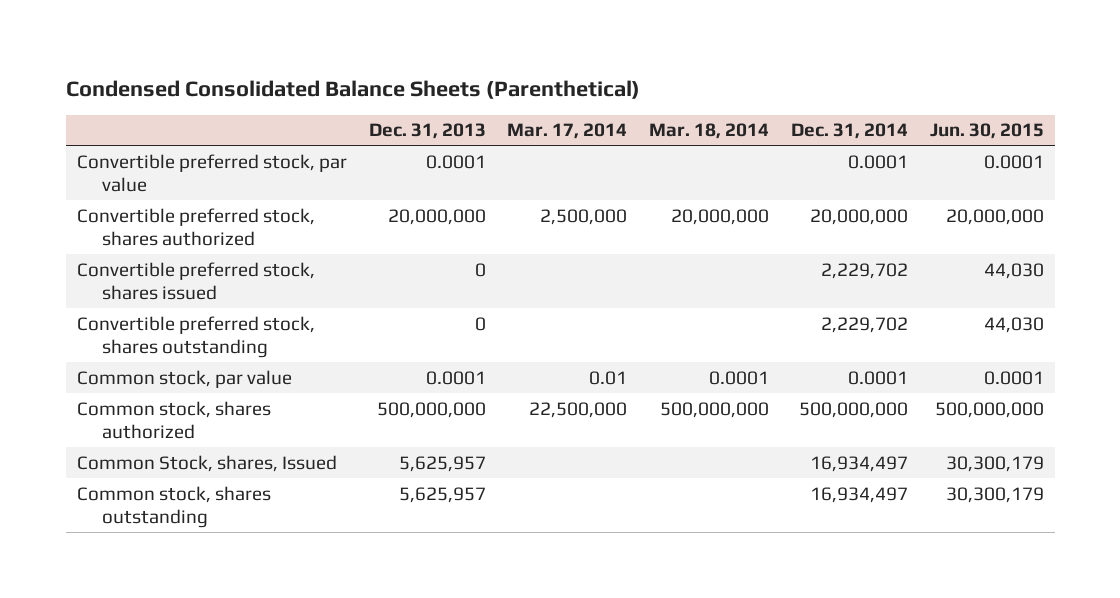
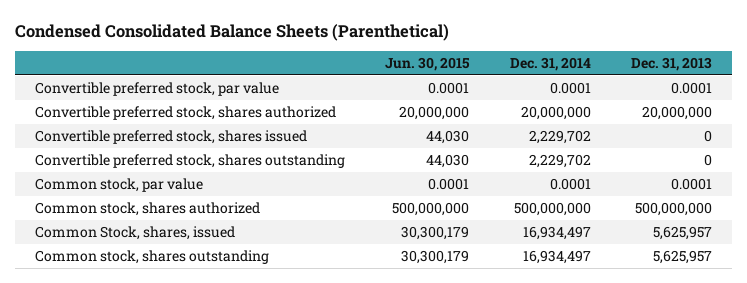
- | Dec. 31, 2013 | Mar. 17, 2014 | Mar. 18, 2014 | Dec. 31, 2014 | Jun. 30, 2015
+ | Jun. 30, 2015 | Dec. 31, 2014 | Dec. 31, 2013
- Common Stock, shares, Issued | 5,625,957 | | | 16,934,497 | 30,300,179
+ Common Stock, shares, issued | 30,300,179 | 16,934,497 | 5,625,957

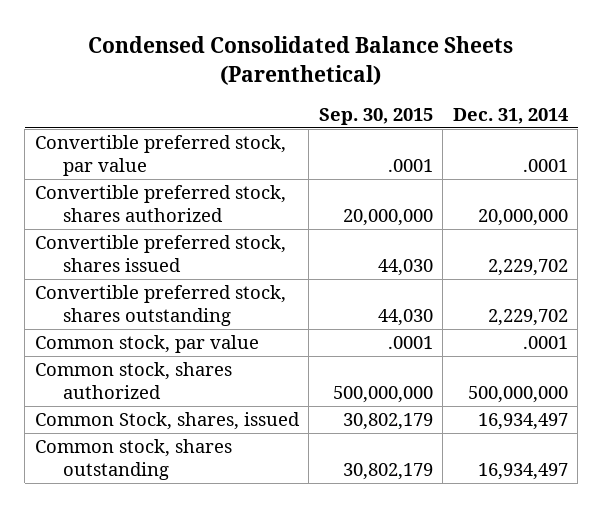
- | Jun. 30, 2015 | Dec. 31, 2014 | Dec. 31, 2013
+ | Sep. 30, 2015 | Dec. 31, 2014
- Convertible preferred stock, par value | 0.0001 | 0.0001 | 0.0001
+ Convertible preferred stock, par value | .0001 | .0001
- Common stock, par value | 0.0001 | 0.0001 | 0.0001
+ Common stock, par value | .0001 | .0001

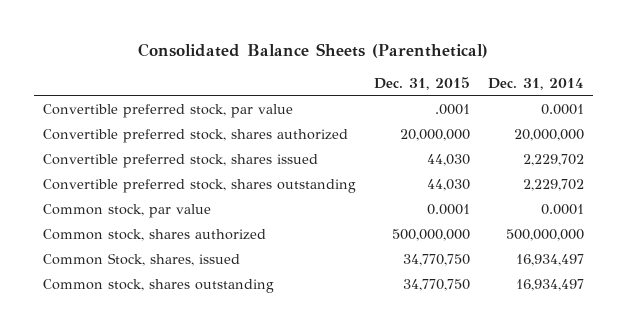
- Condensed Consolidated Balance Sheets (Parenthetical)
+ Consolidated Balance Sheets (Parenthetical)
- | Sep. 30, 2015 | Dec. 31, 2014
+ | Dec. 31, 2015 | Dec. 31, 2014
- Convertible preferred stock, par value | .0001 | .0001
+ Convertible preferred stock, par value | .0001 | 0.0001
- Common stock, par value | .0001 | .0001
+ Common stock, par value | 0.0001 | 0.0001

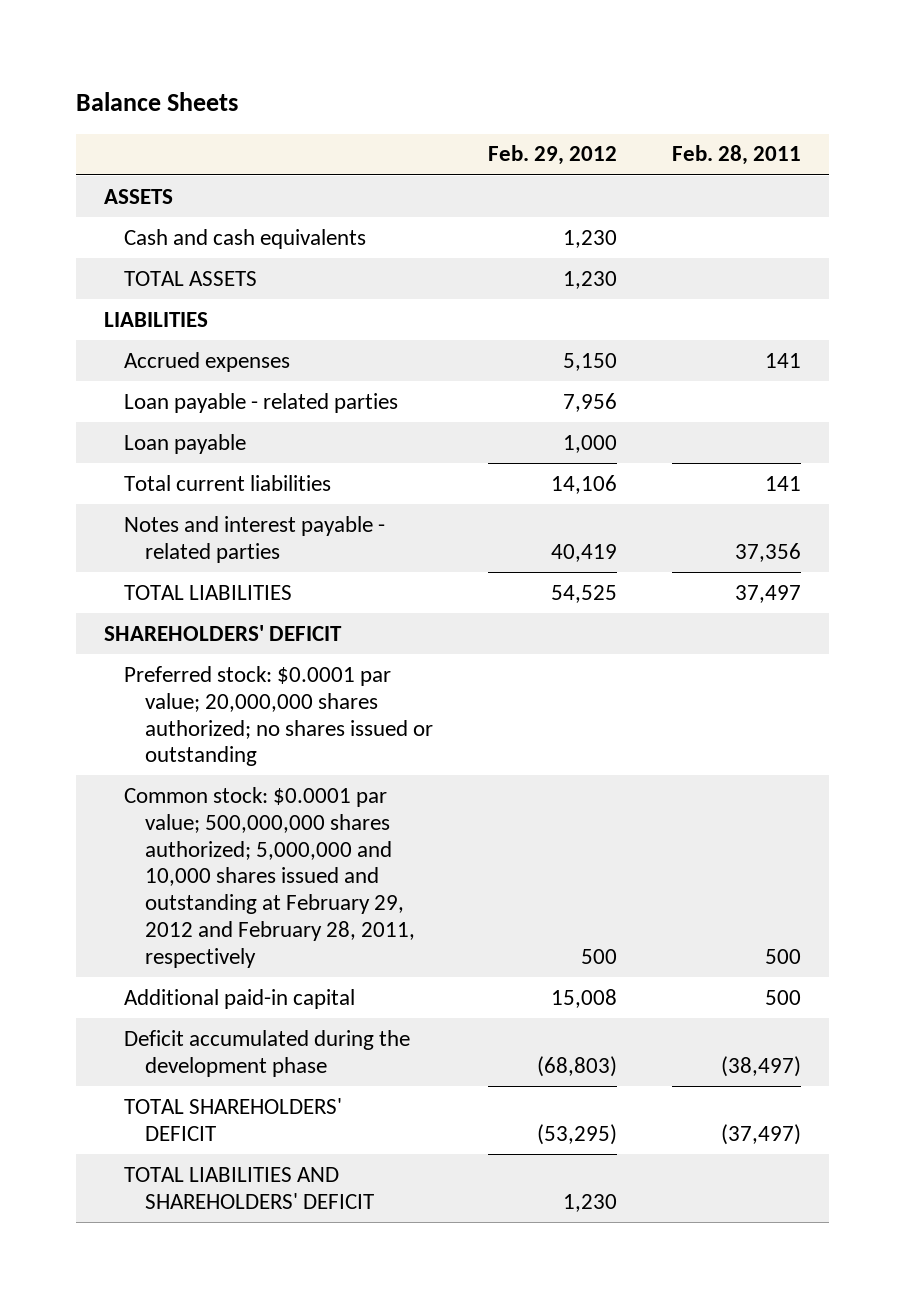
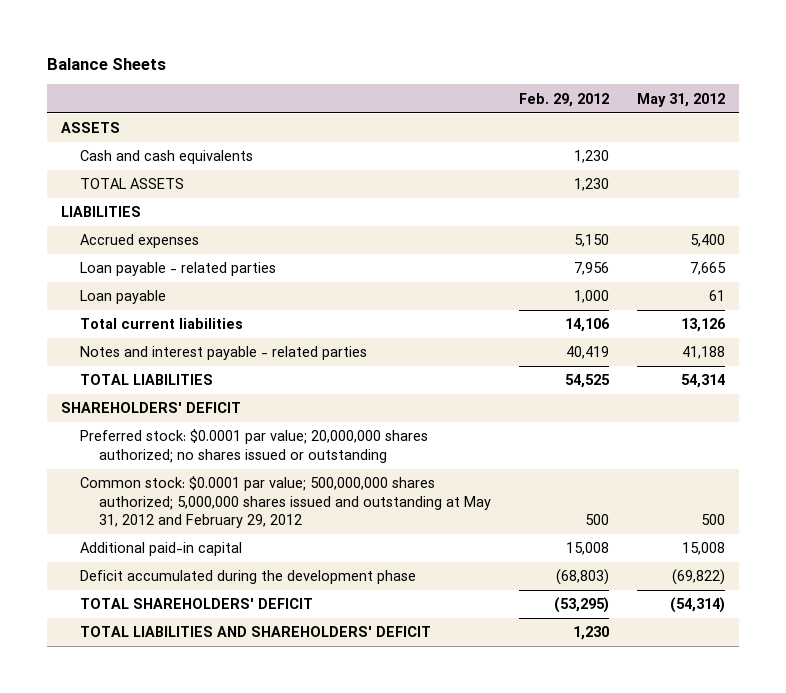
- | Feb. 29, 2012 | Feb. 28, 2011
+ | Feb. 29, 2012 | May 31, 2012
- Common stock: $0.0001 par value; 500,000,000 shares authorized; 5,000,000 and 10,000 shares issued and outstanding at February 29, 2012 and February 28, 2011, respectively | 500 | 500
+ Common stock: $0.0001 par value; 500,000,000 shares authorized; 5,000,000 shares issued and outstanding at May 31, 2012 and February 29, 2012 | 500 | 500

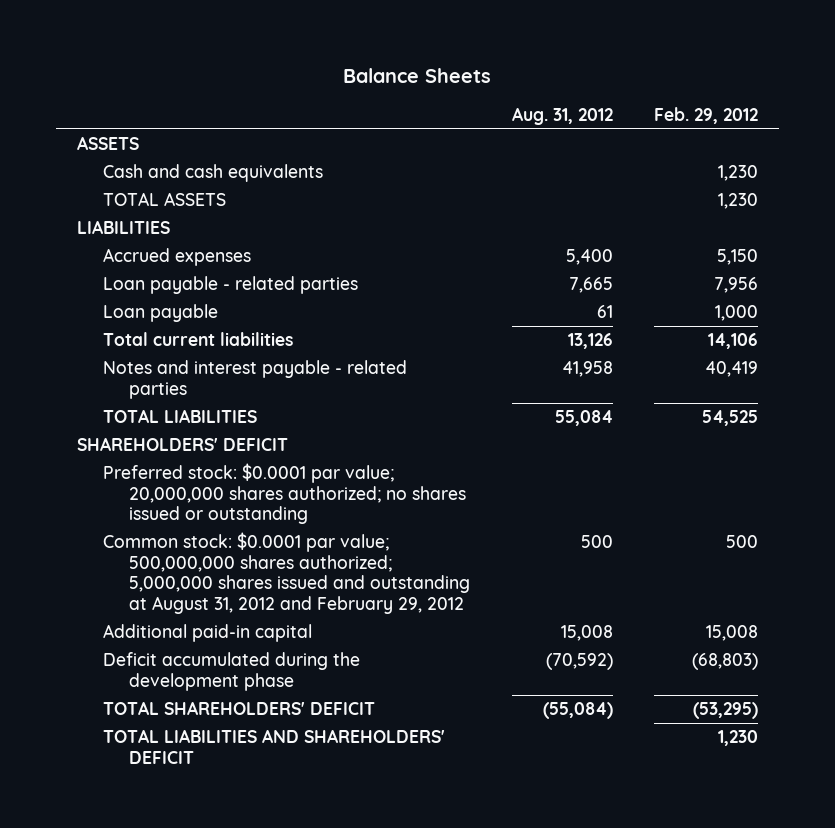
- | Feb. 29, 2012 | May 31, 2012
+ | Aug. 31, 2012 | Feb. 29, 2012
- Common stock: $0.0001 par value; 500,000,000 shares authorized; 5,000,000 shares issued and outstanding at May 31, 2012 and February 29, 2012 | 500 | 500
+ Common stock: $0.0001 par value; 500,000,000 shares authorized; 5,000,000 shares issued and outstanding at August 31, 2012 and February 29, 2012 | 500 | 500

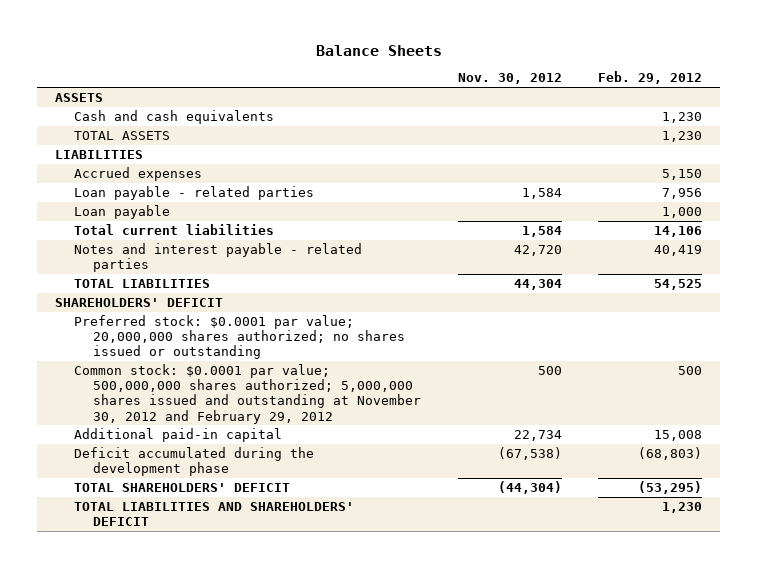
- | Aug. 31, 2012 | Feb. 29, 2012
+ | Nov. 30, 2012 | Feb. 29, 2012
- Common stock: $0.0001 par value; 500,000,000 shares authorized; 5,000,000 shares issued and outstanding at August 31, 2012 and February 29, 2012 | 500 | 500
+ Common stock: $0.0001 par value; 500,000,000 shares authorized; 5,000,000 shares issued and outstanding at November 30, 2012 and February 29, 2012 | 500 | 500

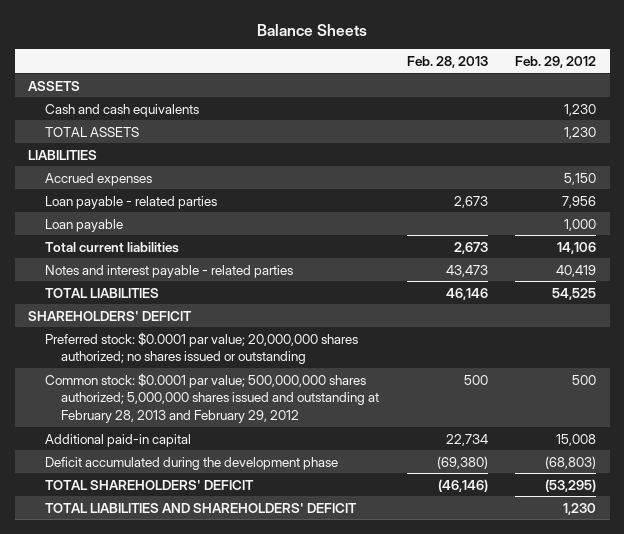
- | Nov. 30, 2012 | Feb. 29, 2012
+ | Feb. 28, 2013 | Feb. 29, 2012
- Common stock: $0.0001 par value; 500,000,000 shares authorized; 5,000,000 shares issued and outstanding at November 30, 2012 and February 29, 2012 | 500 | 500
+ Common stock: $0.0001 par value; 500,000,000 shares authorized; 5,000,000 shares issued and outstanding at February 28, 2013 and February 29, 2012 | 500 | 500

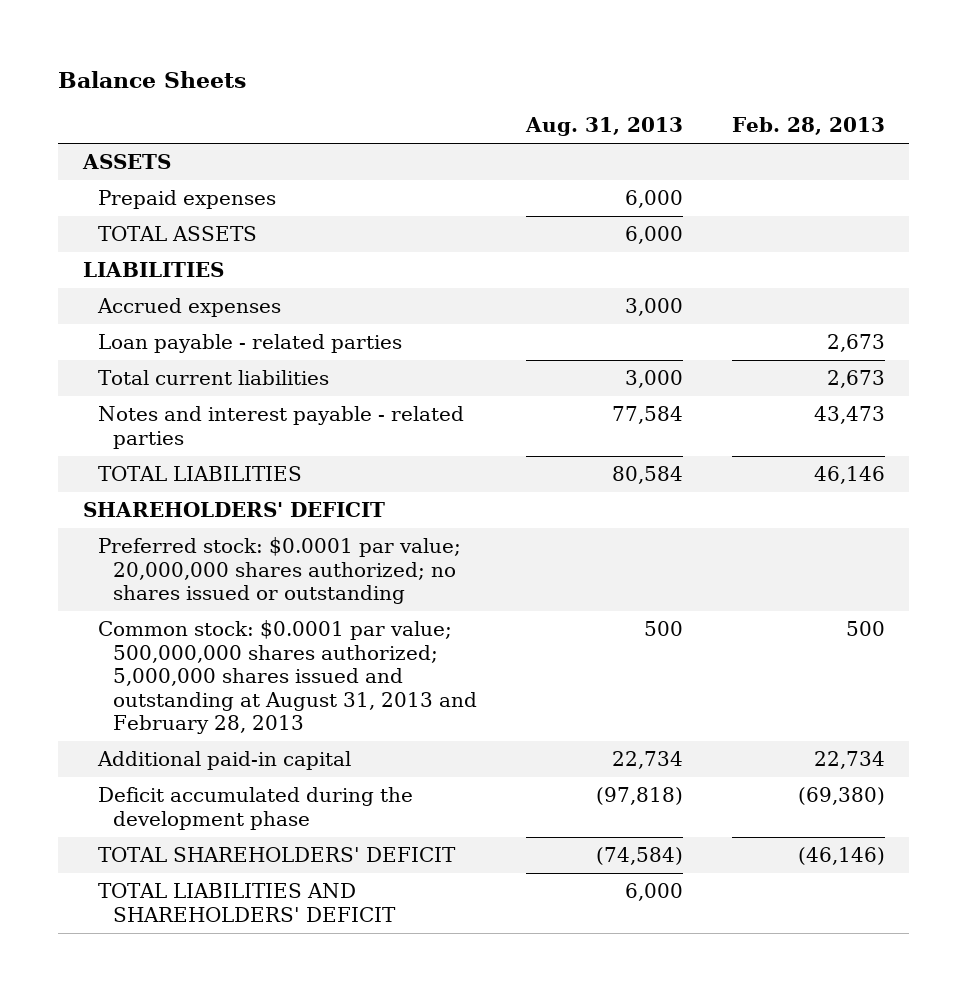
- | Feb. 28, 2013 | Feb. 29, 2012
+ | Aug. 31, 2013 | Feb. 28, 2013
- Cash and cash equivalents | | 1,230
+ Prepaid expenses | 6,000 |
- Loan payable | | 1,000
- Common stock: $0.0001 par value; 500,000,000 shares authorized; 5,000,000 shares issued and outstanding at February 28, 2013 and February 29, 2012 | 500 | 500
+ Common stock: $0.0001 par value; 500,000,000 shares authorized; 5,000,000 shares issued and outstanding at August 31, 2013 and February 28, 2013 | 500 | 500

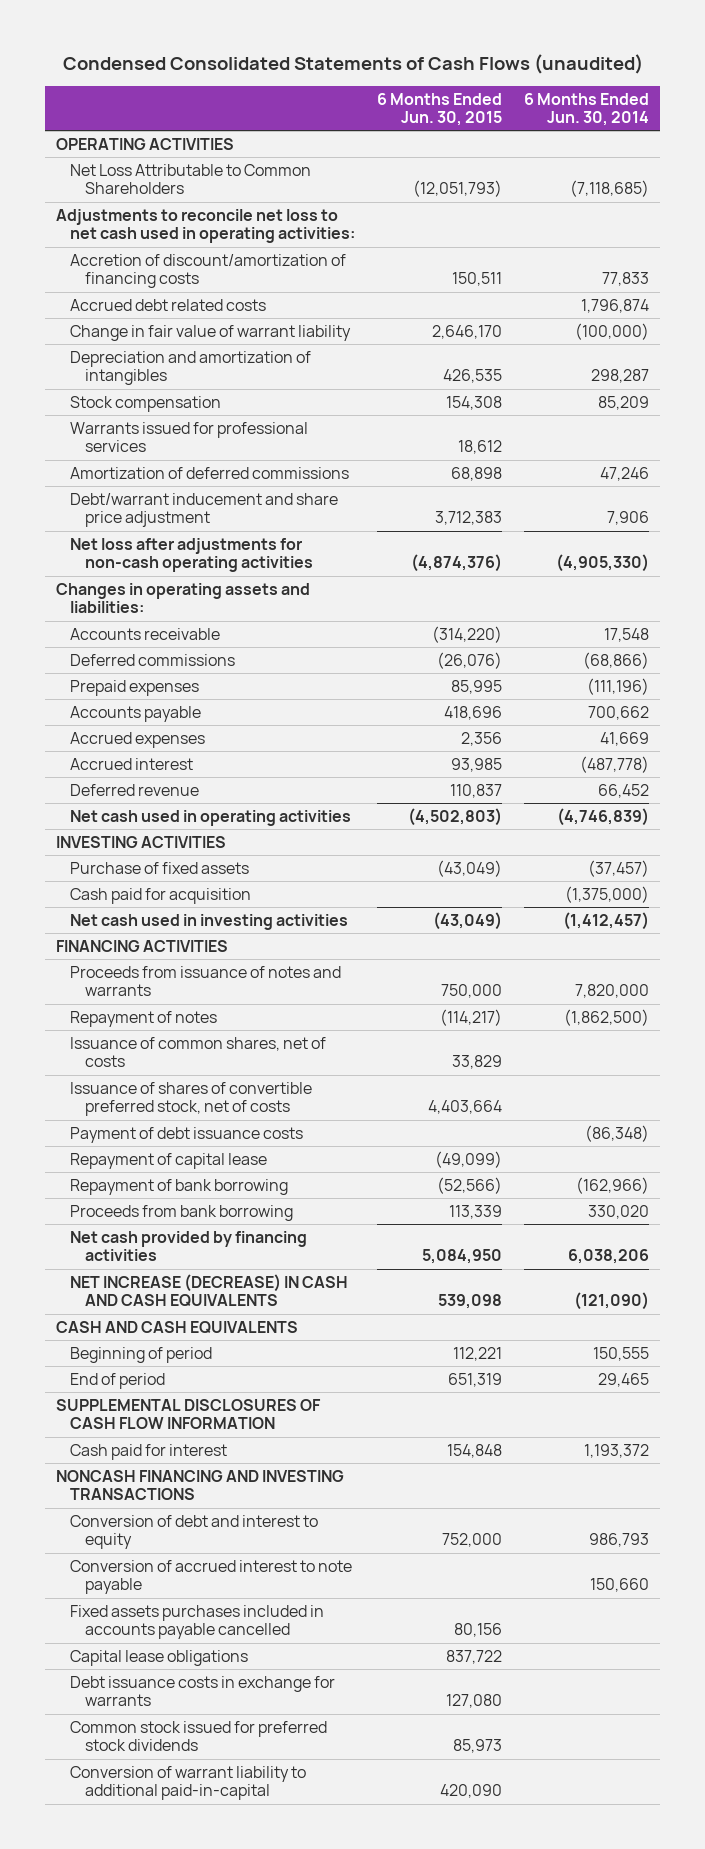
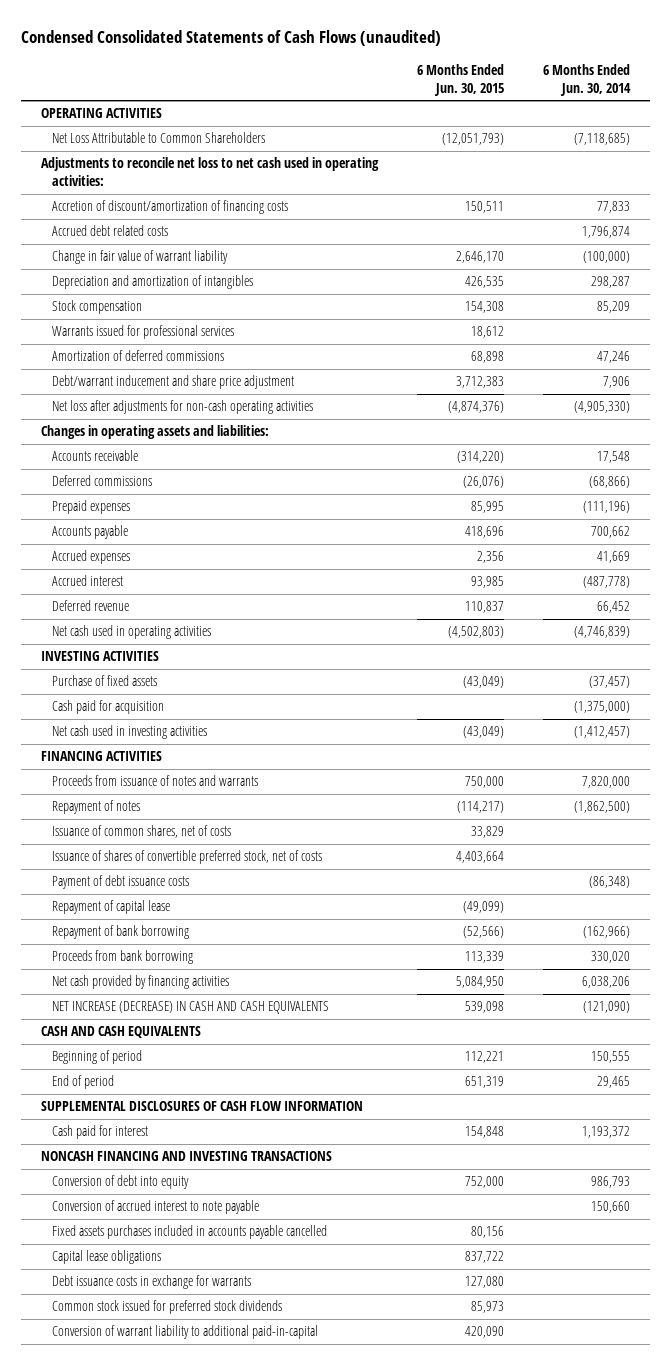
- Conversion of debt and interest to equity | 752,000 | 986,793
+ Conversion of debt into equity | 752,000 | 986,793

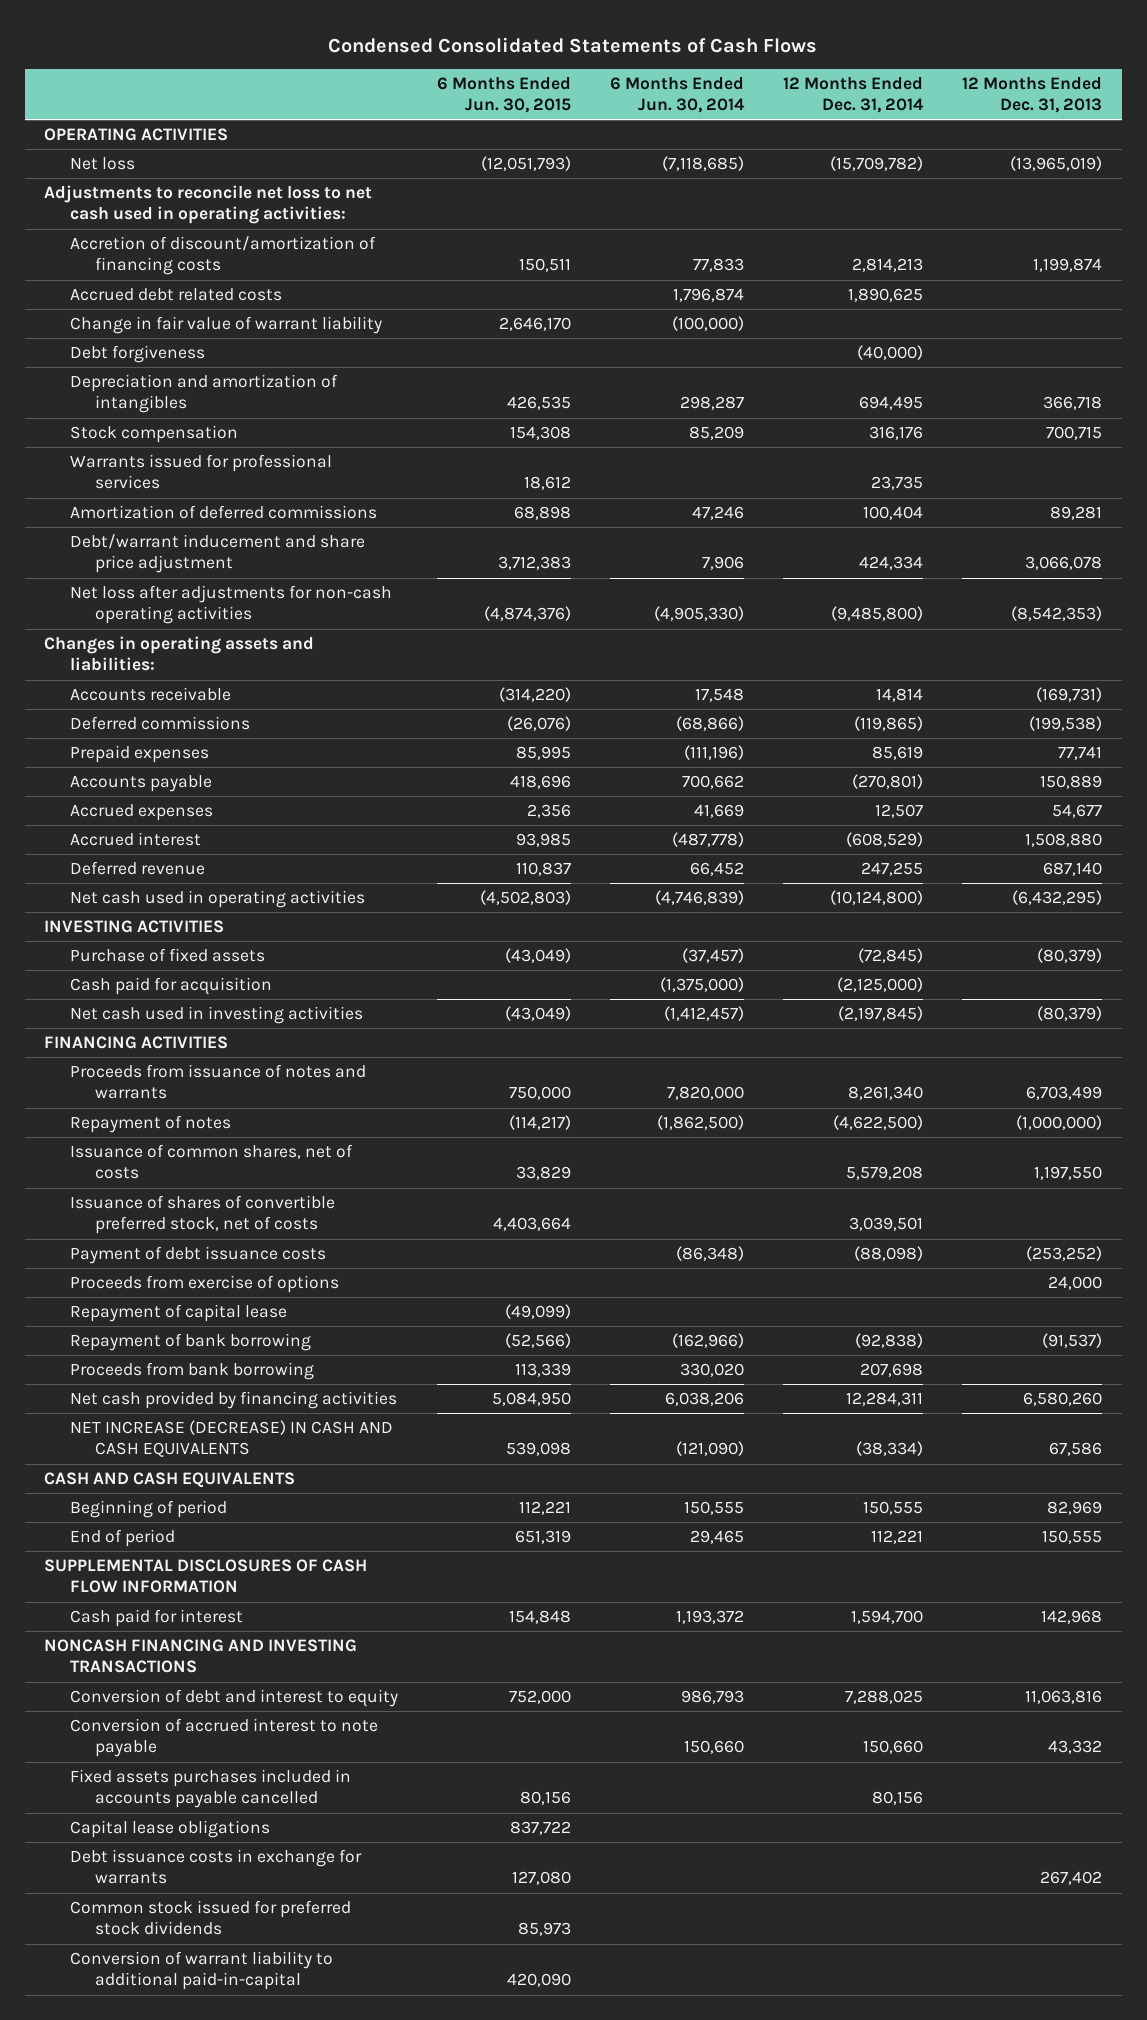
- Condensed Consolidated Statements of Cash Flows (unaudited)
+ Condensed Consolidated Statements of Cash Flows
- | 6 Months Ended Jun. 30, 2015 | 6 Months Ended Jun. 30, 2014
+ | 6 Months Ended Jun. 30, 2015 | 6 Months Ended Jun. 30, 2014 | 12 Months Ended Dec. 31, 2014 | 12 Months Ended Dec. 31, 2013
- Net Loss Attributable to Common Shareholders | (12,051,793) | (7,118,685)
+ Net loss | (12,051,793) | (7,118,685) | (15,709,782) | (13,965,019)
+ Debt forgiveness | | | (40,000) |
+ Proceeds from exercise of options | | | | 24,000
- Conversion of debt into equity | 752,000 | 986,793
+ Conversion of debt and interest to equity | 752,000 | 986,793 | 7,288,025 | 11,063,816

